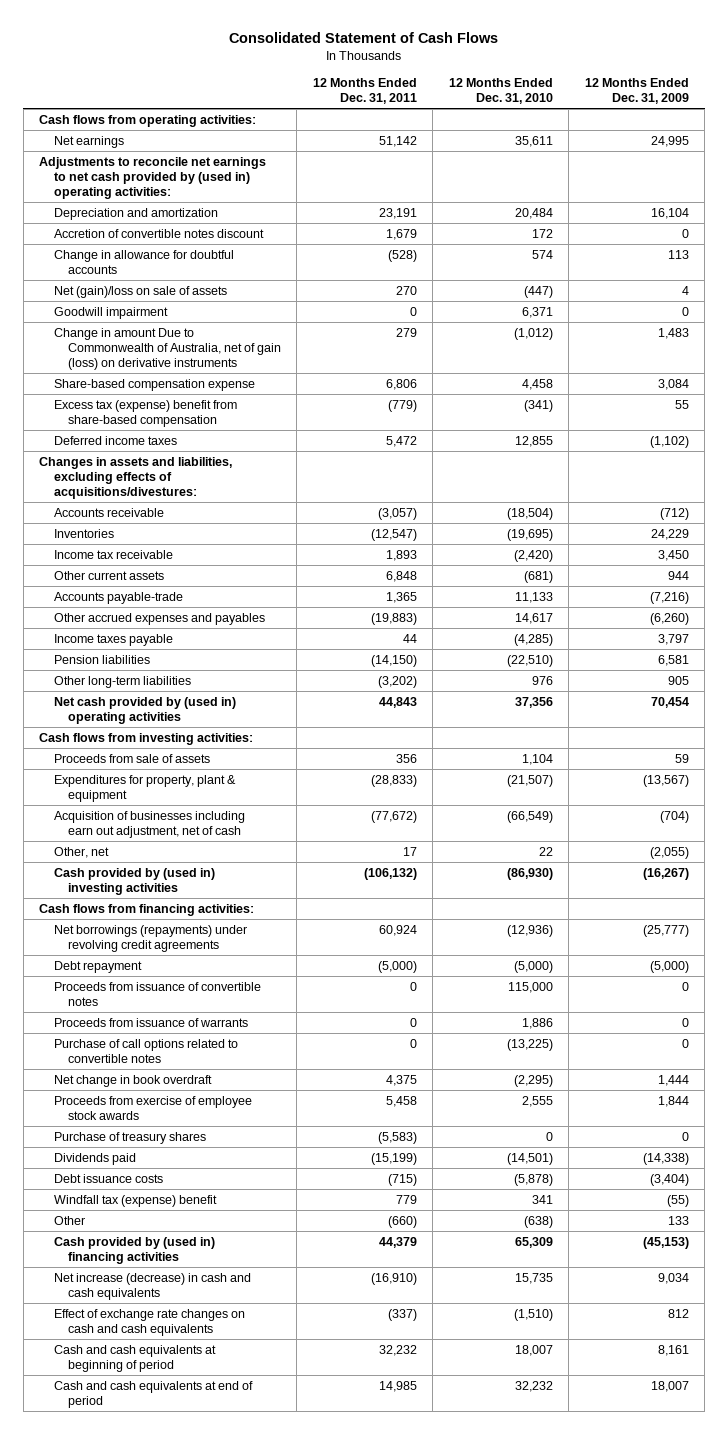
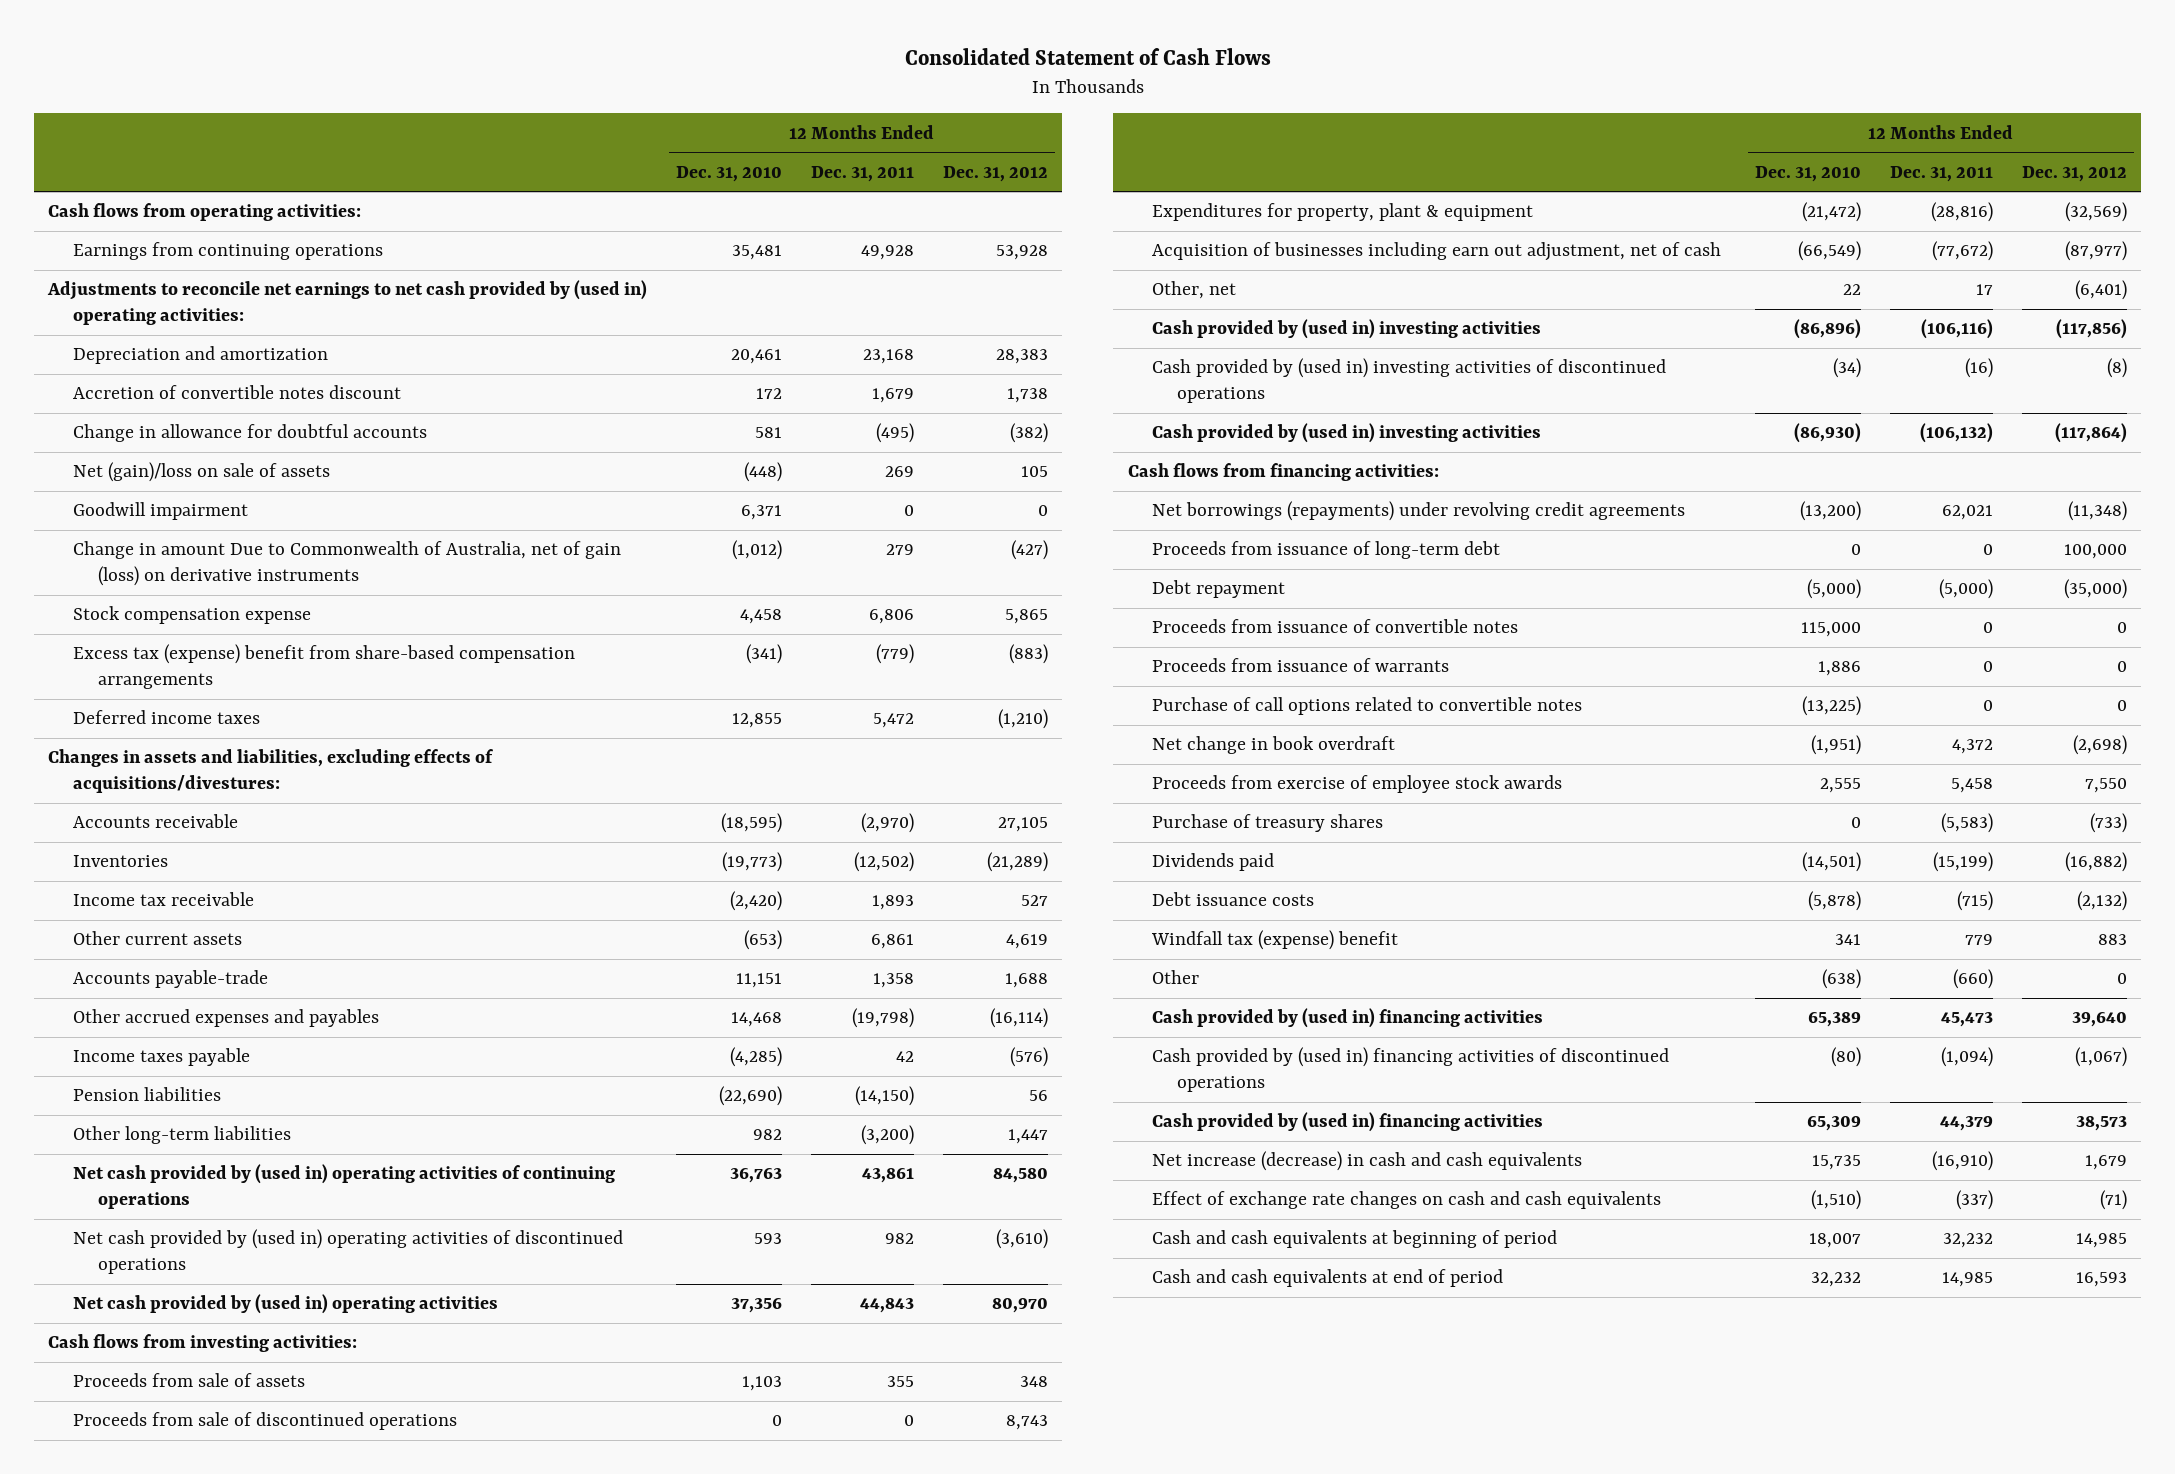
- | 12 Months Ended Dec. 31, 2011 | 12 Months Ended Dec. 31, 2010 | 12 Months Ended Dec. 31, 2009
+ | 12 Months Ended Dec. 31, 2010 | 12 Months Ended Dec. 31, 2011 | 12 Months Ended Dec. 31, 2012
- Net earnings | 51,142 | 35,611 | 24,995
+ Earnings from continuing operations | 35,481 | 49,928 | 53,928
- Depreciation and amortization | 23,191 | 20,484 | 16,104
+ Depreciation and amortization | 20,461 | 23,168 | 28,383
- Change in allowance for doubtful accounts | (528) | 574 | 113
- Net (gain)/loss on sale of assets | 270 | (447) | 4
+ Change in allowance for doubtful accounts | 581 | (495) | (382)
+ Net (gain)/loss on sale of assets | (448) | 269 | 105
- Share-based compensation expense | 6,806 | 4,458 | 3,084
- Excess tax (expense) benefit from share-based compensation | (779) | (341) | 55
+ Stock compensation expense | 4,458 | 6,806 | 5,865
+ Excess tax (expense) benefit from share-based compensation arrangements | (341) | (779) | (883)
- Accounts receivable | (3,057) | (18,504) | (712)
- Inventories | (12,547) | (19,695) | 24,229
+ Accounts receivable | (18,595) | (2,970) | 27,105
+ Inventories | (19,773) | (12,502) | (21,289)
- Other current assets | 6,848 | (681) | 944
- Accounts payable-trade | 1,365 | 11,133 | (7,216)
- Other accrued expenses and payables | (19,883) | 14,617 | (6,260)
- Income taxes payable | 44 | (4,285) | 3,797
- Pension liabilities | (14,150) | (22,510) | 6,581
- Other long-term liabilities | (3,202) | 976 | 905
+ Other current assets | (653) | 6,861 | 4,619
+ Accounts payable-trade | 11,151 | 1,358 | 1,688
+ Other accrued expenses and payables | 14,468 | (19,798) | (16,114)
+ Income taxes payable | (4,285) | 42 | (576)
+ Pension liabilities | (22,690) | (14,150) | 56
+ Other long-term liabilities | 982 | (3,200) | 1,447
+ Net cash provided by (used in) operating activities of continuing operations | 36,763 | 43,861 | 84,580
+ Net cash provided by (used in) operating activities of discontinued operations | 593 | 982 | (3,610)
- Proceeds from sale of assets | 356 | 1,104 | 59
- Expenditures for property, plant & equipment | (28,833) | (21,507) | (13,567)
+ Proceeds from sale of assets | 1,103 | 355 | 348
+ Proceeds from sale of discontinued operations | 0 | 0 | 8,743
+ Expenditures for property, plant & equipment | (21,472) | (28,816) | (32,569)
+ Cash provided by (used in) investing activities | (86,896) | (106,116) | (117,856)
+ Cash provided by (used in) investing activities of discontinued operations | (34) | (16) | (8)
- Net borrowings (repayments) under revolving credit agreements | 60,924 | (12,936) | (25,777)
+ Net borrowings (repayments) under revolving credit agreements | (13,200) | 62,021 | (11,348)
+ Proceeds from issuance of long-term debt | 0 | 0 | 100,000
- Net change in book overdraft | 4,375 | (2,295) | 1,444
+ Net change in book overdraft | (1,951) | 4,372 | (2,698)
+ Cash provided by (used in) financing activities | 65,389 | 45,473 | 39,640
+ Cash provided by (used in) financing activities of discontinued operations | (80) | (1,094) | (1,067)

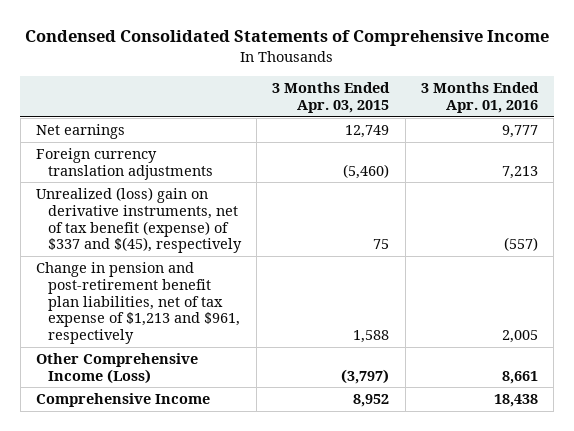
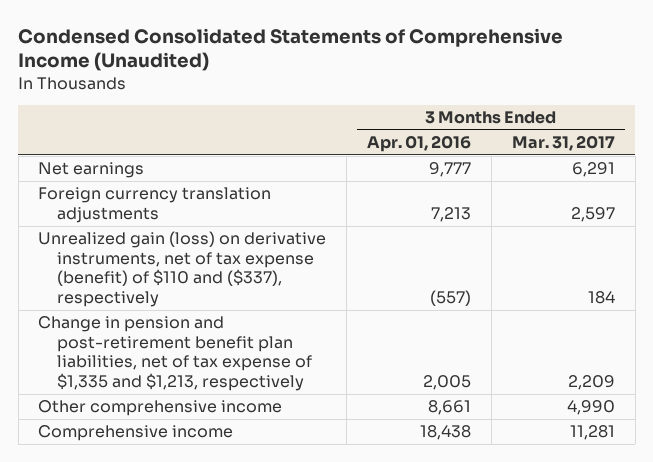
- Condensed Consolidated Statements of Comprehensive Income
+ Condensed Consolidated Statements of Comprehensive Income (Unaudited)
- | 3 Months Ended Apr. 03, 2015 | 3 Months Ended Apr. 01, 2016
+ | 3 Months Ended Apr. 01, 2016 | 3 Months Ended Mar. 31, 2017
- Unrealized (loss) gain on derivative instruments, net of tax benefit (expense) of $337 and $(45), respectively | 75 | (557)
- Change in pension and post-retirement benefit plan liabilities, net of tax expense of $1,213 and $961, respectively | 1,588 | 2,005
- Other Comprehensive Income (Loss) | (3,797) | 8,661
- Comprehensive Income | 8,952 | 18,438
+ Unrealized gain (loss) on derivative instruments, net of tax expense (benefit) of $110 and ($337), respectively | (557) | 184
+ Change in pension and post-retirement benefit plan liabilities, net of tax expense of $1,335 and $1,213, respectively | 2,005 | 2,209
+ Other comprehensive income | 8,661 | 4,990
+ Comprehensive income | 18,438 | 11,281

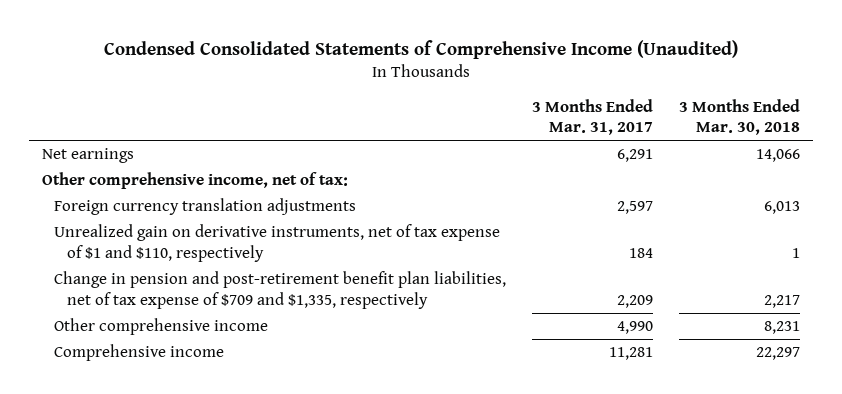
- | 3 Months Ended Apr. 01, 2016 | 3 Months Ended Mar. 31, 2017
+ | 3 Months Ended Mar. 31, 2017 | 3 Months Ended Mar. 30, 2018
+ Other comprehensive income, net of tax:
- Unrealized gain (loss) on derivative instruments, net of tax expense (benefit) of $110 and ($337), respectively | (557) | 184
- Change in pension and post-retirement benefit plan liabilities, net of tax expense of $1,335 and $1,213, respectively | 2,005 | 2,209
+ Unrealized gain on derivative instruments, net of tax expense of $1 and $110, respectively | 184 | 1
+ Change in pension and post-retirement benefit plan liabilities, net of tax expense of $709 and $1,335, respectively | 2,209 | 2,217

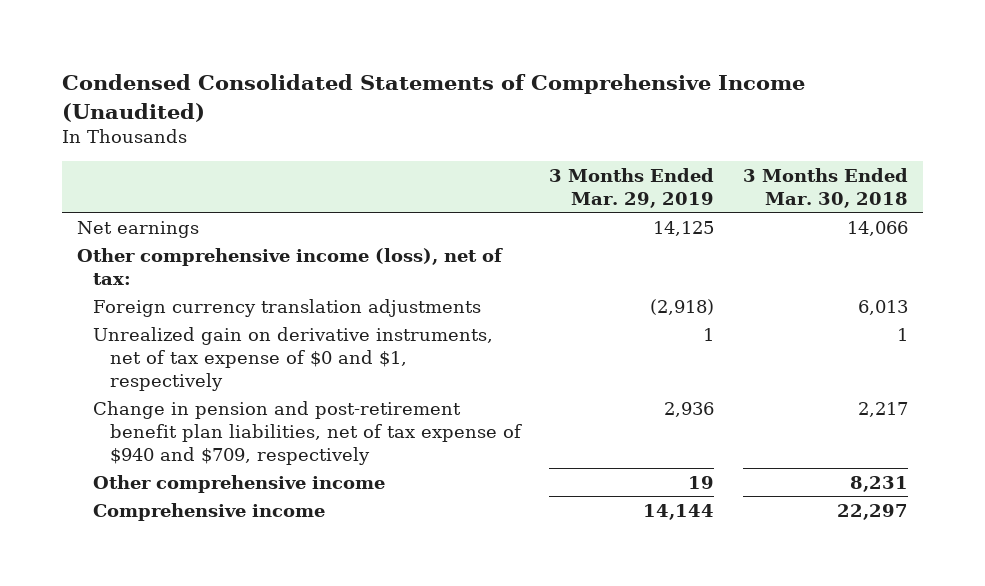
- | 3 Months Ended Mar. 31, 2017 | 3 Months Ended Mar. 30, 2018
+ | 3 Months Ended Mar. 29, 2019 | 3 Months Ended Mar. 30, 2018
- Other comprehensive income, net of tax:
+ Other comprehensive income (loss), net of tax:
- Unrealized gain on derivative instruments, net of tax expense of $1 and $110, respectively | 184 | 1
- Change in pension and post-retirement benefit plan liabilities, net of tax expense of $709 and $1,335, respectively | 2,209 | 2,217
+ Unrealized gain on derivative instruments, net of tax expense of $0 and $1, respectively | 1 | 1
+ Change in pension and post-retirement benefit plan liabilities, net of tax expense of $940 and $709, respectively | 2,936 | 2,217

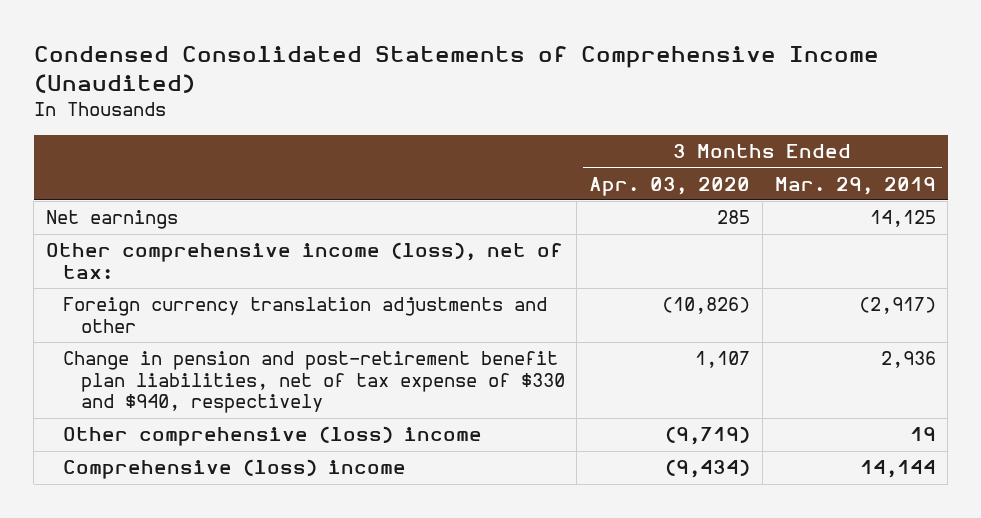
- | 3 Months Ended Mar. 29, 2019 | 3 Months Ended Mar. 30, 2018
+ | 3 Months Ended Apr. 03, 2020 | 3 Months Ended Mar. 29, 2019
- Foreign currency translation adjustments | (2,918) | 6,013
- Unrealized gain on derivative instruments, net of tax expense of $0 and $1, respectively | 1 | 1
- Change in pension and post-retirement benefit plan liabilities, net of tax expense of $940 and $709, respectively | 2,936 | 2,217
- Other comprehensive income | 19 | 8,231
- Comprehensive income | 14,144 | 22,297
+ Foreign currency translation adjustments and other | (10,826) | (2,917)
+ Change in pension and post-retirement benefit plan liabilities, net of tax expense of $330 and $940, respectively | 1,107 | 2,936
+ Other comprehensive (loss) income | (9,719) | 19
+ Comprehensive (loss) income | (9,434) | 14,144

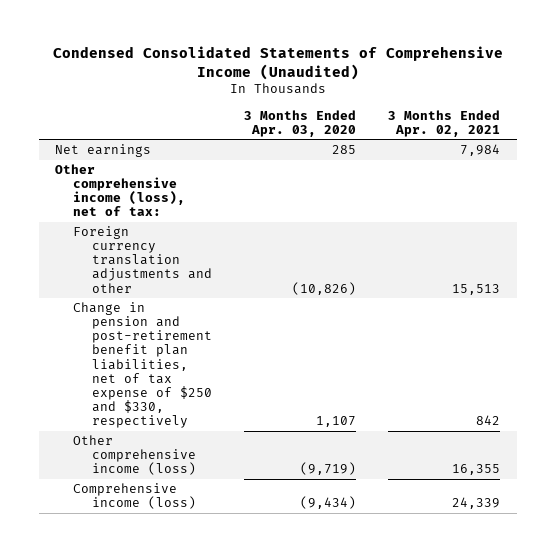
- | 3 Months Ended Apr. 03, 2020 | 3 Months Ended Mar. 29, 2019
+ | 3 Months Ended Apr. 03, 2020 | 3 Months Ended Apr. 02, 2021
- Change in pension and post-retirement benefit plan liabilities, net of tax expense of $330 and $940, respectively | 1,107 | 2,936
- Other comprehensive (loss) income | (9,719) | 19
- Comprehensive (loss) income | (9,434) | 14,144
+ Change in pension and post-retirement benefit plan liabilities, net of tax expense of $250 and $330, respectively | 1,107 | 842
+ Other comprehensive income (loss) | (9,719) | 16,355
+ Comprehensive income (loss) | (9,434) | 24,339

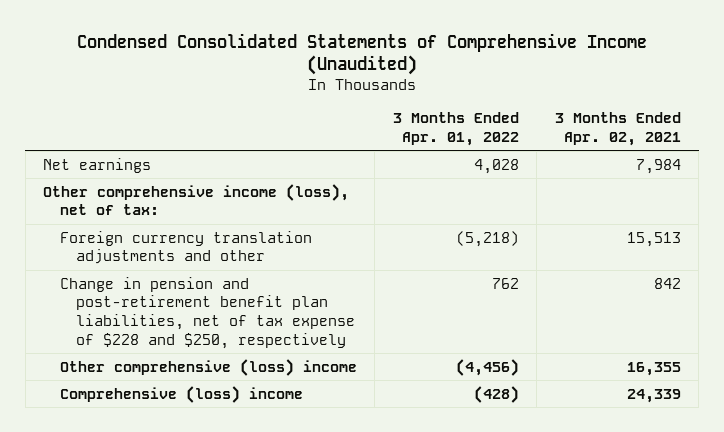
- | 3 Months Ended Apr. 03, 2020 | 3 Months Ended Apr. 02, 2021
+ | 3 Months Ended Apr. 01, 2022 | 3 Months Ended Apr. 02, 2021
- Change in pension and post-retirement benefit plan liabilities, net of tax expense of $250 and $330, respectively | 1,107 | 842
- Other comprehensive income (loss) | (9,719) | 16,355
- Comprehensive income (loss) | (9,434) | 24,339
+ Change in pension and post-retirement benefit plan liabilities, net of tax expense of $228 and $250, respectively | 762 | 842
+ Other comprehensive (loss) income | (4,456) | 16,355
+ Comprehensive (loss) income | (428) | 24,339

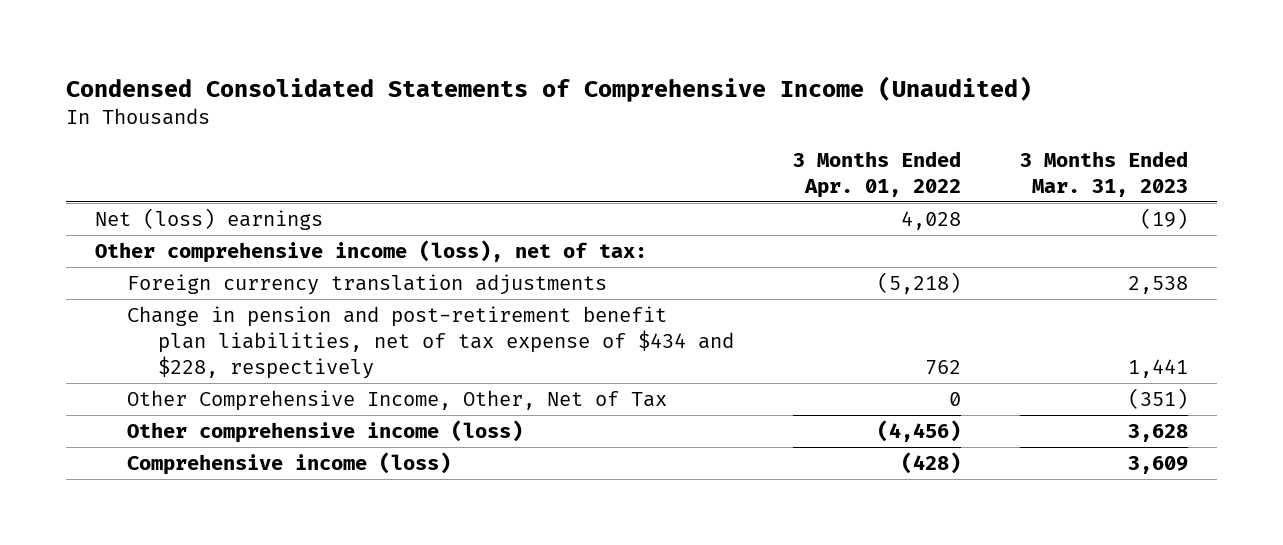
- | 3 Months Ended Apr. 01, 2022 | 3 Months Ended Apr. 02, 2021
+ | 3 Months Ended Apr. 01, 2022 | 3 Months Ended Mar. 31, 2023
- Net earnings | 4,028 | 7,984
+ Net (loss) earnings | 4,028 | (19)
- Foreign currency translation adjustments and other | (5,218) | 15,513
- Change in pension and post-retirement benefit plan liabilities, net of tax expense of $228 and $250, respectively | 762 | 842
- Other comprehensive (loss) income | (4,456) | 16,355
- Comprehensive (loss) income | (428) | 24,339
+ Foreign currency translation adjustments | (5,218) | 2,538
+ Change in pension and post-retirement benefit plan liabilities, net of tax expense of $434 and $228, respectively | 762 | 1,441
+ Other Comprehensive Income, Other, Net of Tax | 0 | (351)
+ Other comprehensive income (loss) | (4,456) | 3,628
+ Comprehensive income (loss) | (428) | 3,609

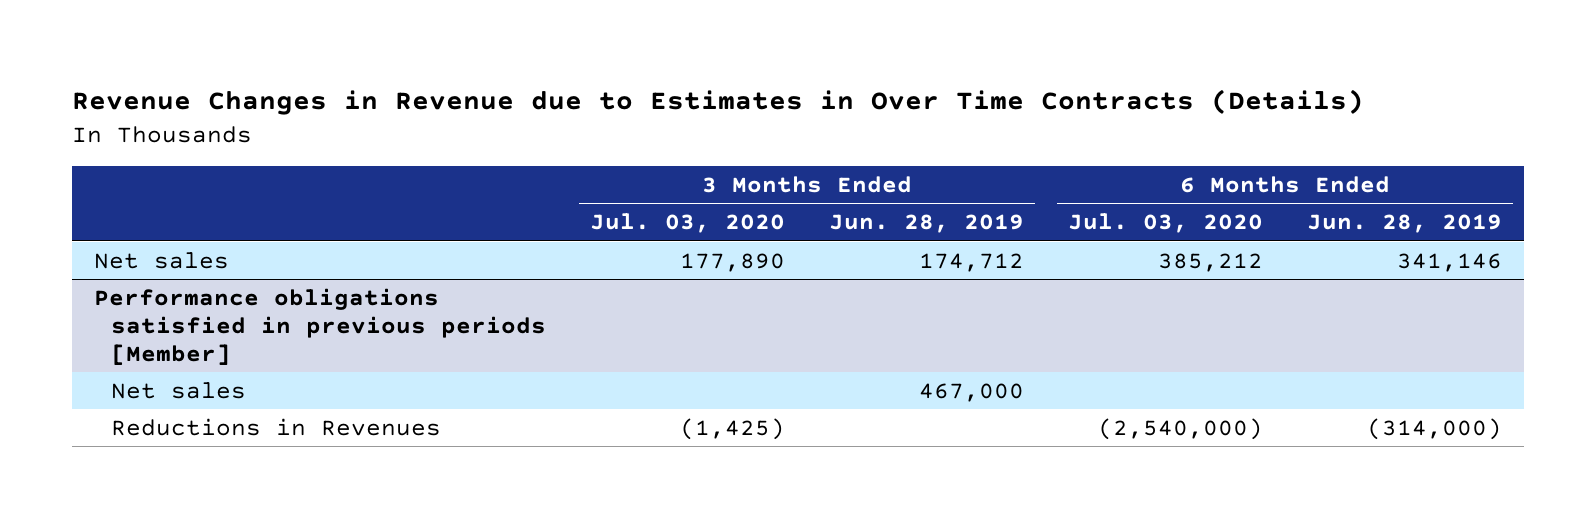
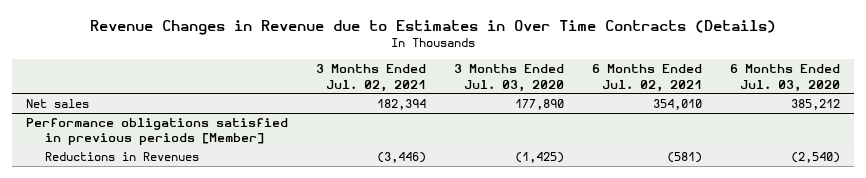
- | 3 Months Ended Jul. 03, 2020 | 3 Months Ended Jun. 28, 2019 | 6 Months Ended Jul. 03, 2020 | 6 Months Ended Jun. 28, 2019
+ | 3 Months Ended Jul. 02, 2021 | 3 Months Ended Jul. 03, 2020 | 6 Months Ended Jul. 02, 2021 | 6 Months Ended Jul. 03, 2020
@ Performance obligations satisfied in previous periods [Member]
- Net sales | | 467,000 | |
- Reductions in Revenues | (1,425) | | (2,540,000) | (314,000)
+ Reductions in Revenues | (3,446) | (1,425) | (581) | (2,540)

